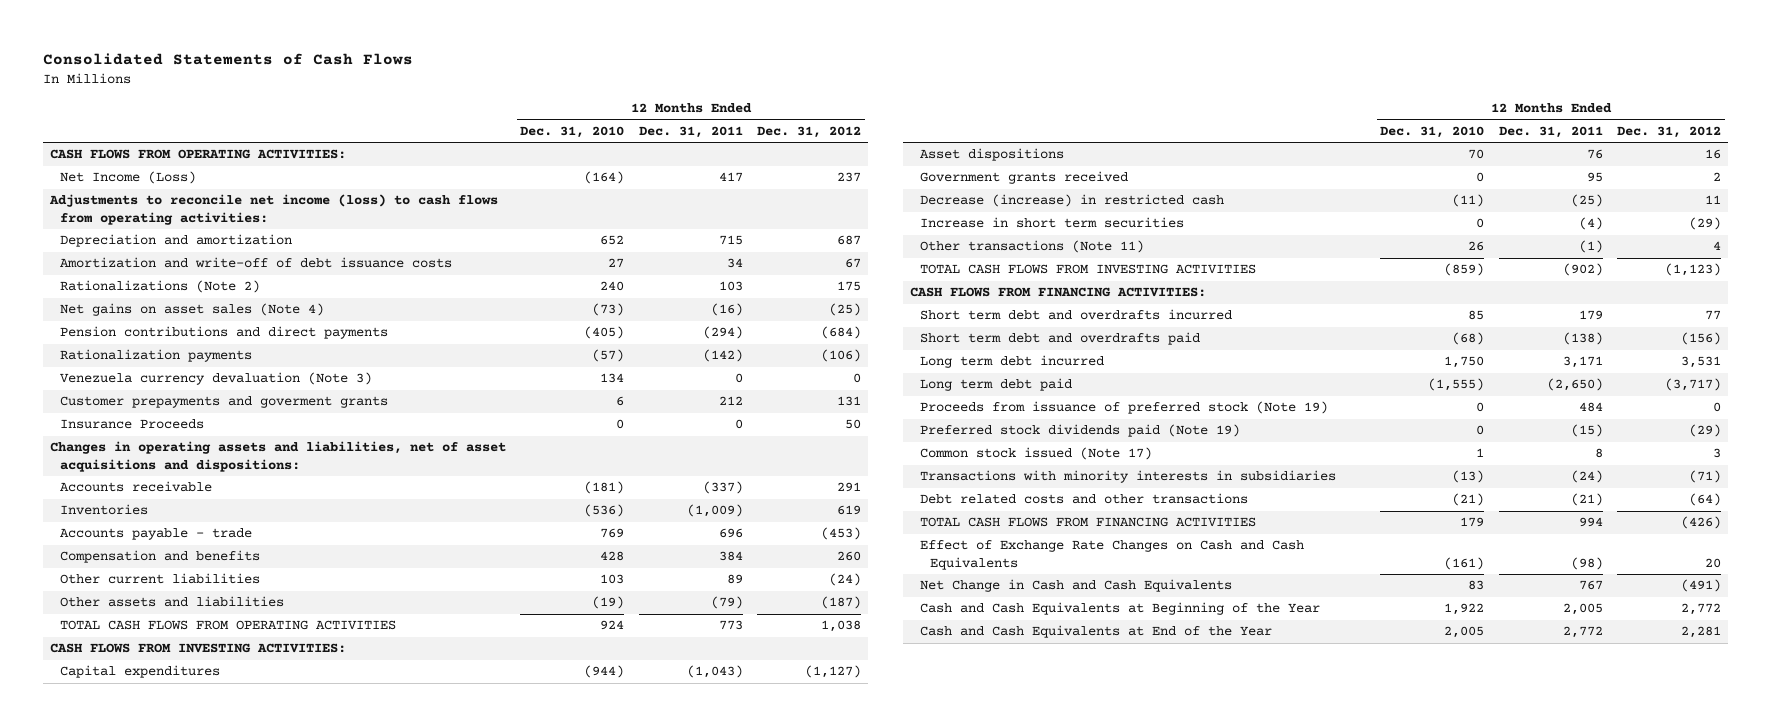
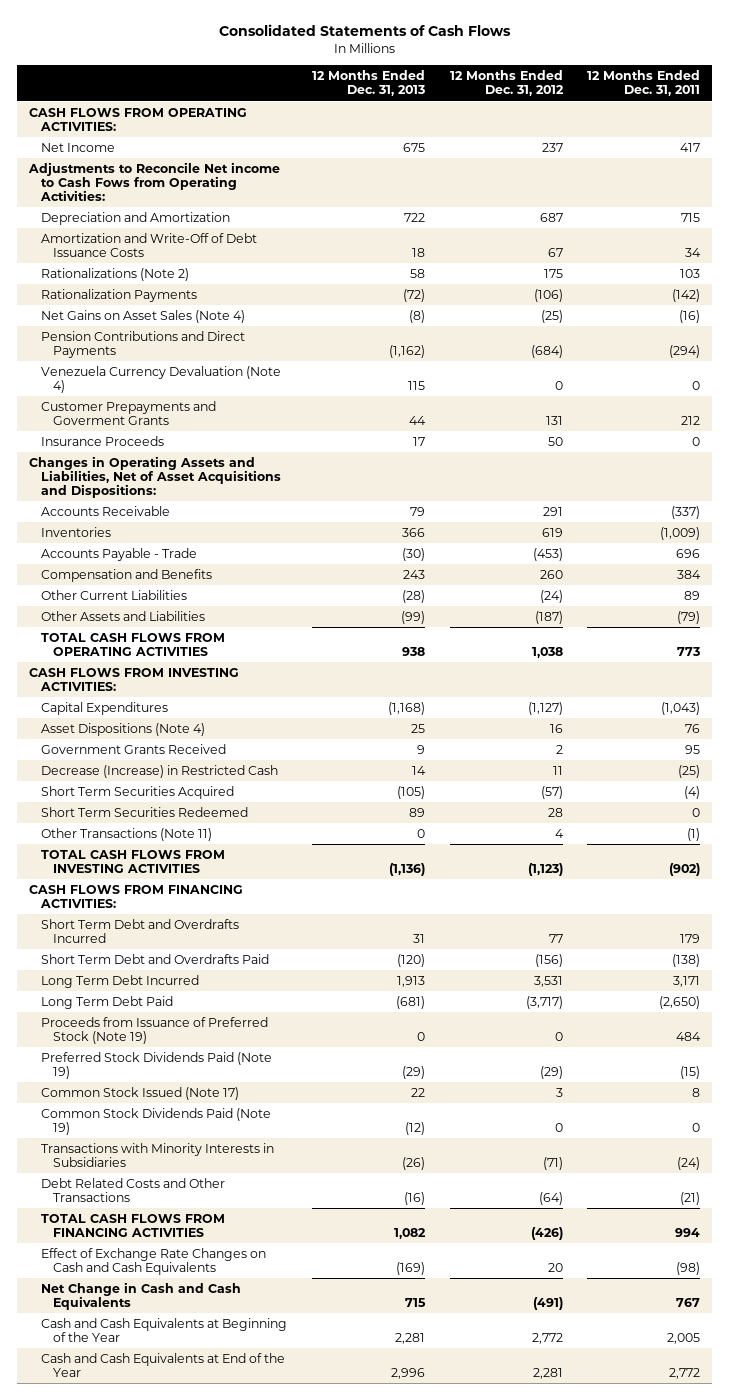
- | 12 Months Ended Dec. 31, 2010 | 12 Months Ended Dec. 31, 2011 | 12 Months Ended Dec. 31, 2012
+ | 12 Months Ended Dec. 31, 2013 | 12 Months Ended Dec. 31, 2012 | 12 Months Ended Dec. 31, 2011
- Net Income (Loss) | (164) | 417 | 237
- Adjustments to reconcile net income (loss) to cash flows from operating activities:
- Depreciation and amortization | 652 | 715 | 687
- Amortization and write-off of debt issuance costs | 27 | 34 | 67
+ Net Income | 675 | 237 | 417
+ Adjustments to Reconcile Net income to Cash Fows from Operating Activities:
+ Depreciation and Amortization | 722 | 687 | 715
+ Amortization and Write-Off of Debt Issuance Costs | 18 | 67 | 34
- Net gains on asset sales (Note 4) | (73) | (16) | (25)
- Pension contributions and direct payments | (405) | (294) | (684)
- Rationalization payments | (57) | (142) | (106)
- Venezuela currency devaluation (Note 3) | 134 | 0 | 0
- Customer prepayments and goverment grants | 6 | 212 | 131
+ Rationalization Payments | (72) | (106) | (142)
+ Net Gains on Asset Sales (Note 4) | (8) | (25) | (16)
+ Pension Contributions and Direct Payments | (1,162) | (684) | (294)
+ Venezuela Currency Devaluation (Note 4) | 115 | 0 | 0
+ Customer Prepayments and Goverment Grants | 44 | 131 | 212
- Changes in operating assets and liabilities, net of asset acquisitions and dispositions:
- Accounts receivable | (181) | (337) | 291
+ Changes in Operating Assets and Liabilities, Net of Asset Acquisitions and Dispositions:
+ Accounts Receivable | 79 | 291 | (337)
- Accounts payable - trade | 769 | 696 | (453)
- Compensation and benefits | 428 | 384 | 260
- Other current liabilities | 103 | 89 | (24)
- Other assets and liabilities | (19) | (79) | (187)
+ Accounts Payable - Trade | (30) | (453) | 696
+ Compensation and Benefits | 243 | 260 | 384
+ Other Current Liabilities | (28) | (24) | 89
+ Other Assets and Liabilities | (99) | (187) | (79)
- Capital expenditures | (944) | (1,043) | (1,127)
- Asset dispositions | 70 | 76 | 16
- Government grants received | 0 | 95 | 2
- Decrease (increase) in restricted cash | (11) | (25) | 11
- Increase in short term securities | 0 | (4) | (29)
- Other transactions (Note 11) | 26 | (1) | 4
+ Capital Expenditures | (1,168) | (1,127) | (1,043)
+ Asset Dispositions (Note 4) | 25 | 16 | 76
+ Government Grants Received | 9 | 2 | 95
+ Decrease (Increase) in Restricted Cash | 14 | 11 | (25)
+ Short Term Securities Acquired | (105) | (57) | (4)
+ Short Term Securities Redeemed | 89 | 28 | 0
+ Other Transactions (Note 11) | 0 | 4 | (1)
- Short term debt and overdrafts incurred | 85 | 179 | 77
- Short term debt and overdrafts paid | (68) | (138) | (156)
- Long term debt incurred | 1,750 | 3,171 | 3,531
- Long term debt paid | (1,555) | (2,650) | (3,717)
- Proceeds from issuance of preferred stock (Note 19) | 0 | 484 | 0
- Preferred stock dividends paid (Note 19) | 0 | (15) | (29)
- Common stock issued (Note 17) | 1 | 8 | 3
- Transactions with minority interests in subsidiaries | (13) | (24) | (71)
- Debt related costs and other transactions | (21) | (21) | (64)
+ Short Term Debt and Overdrafts Incurred | 31 | 77 | 179
+ Short Term Debt and Overdrafts Paid | (120) | (156) | (138)
+ Long Term Debt Incurred | 1,913 | 3,531 | 3,171
+ Long Term Debt Paid | (681) | (3,717) | (2,650)
+ Proceeds from Issuance of Preferred Stock (Note 19) | 0 | 0 | 484
+ Preferred Stock Dividends Paid (Note 19) | (29) | (29) | (15)
+ Common Stock Issued (Note 17) | 22 | 3 | 8
+ Common Stock Dividends Paid (Note 19) | (12) | 0 | 0
+ Transactions with Minority Interests in Subsidiaries | (26) | (71) | (24)
+ Debt Related Costs and Other Transactions | (16) | (64) | (21)

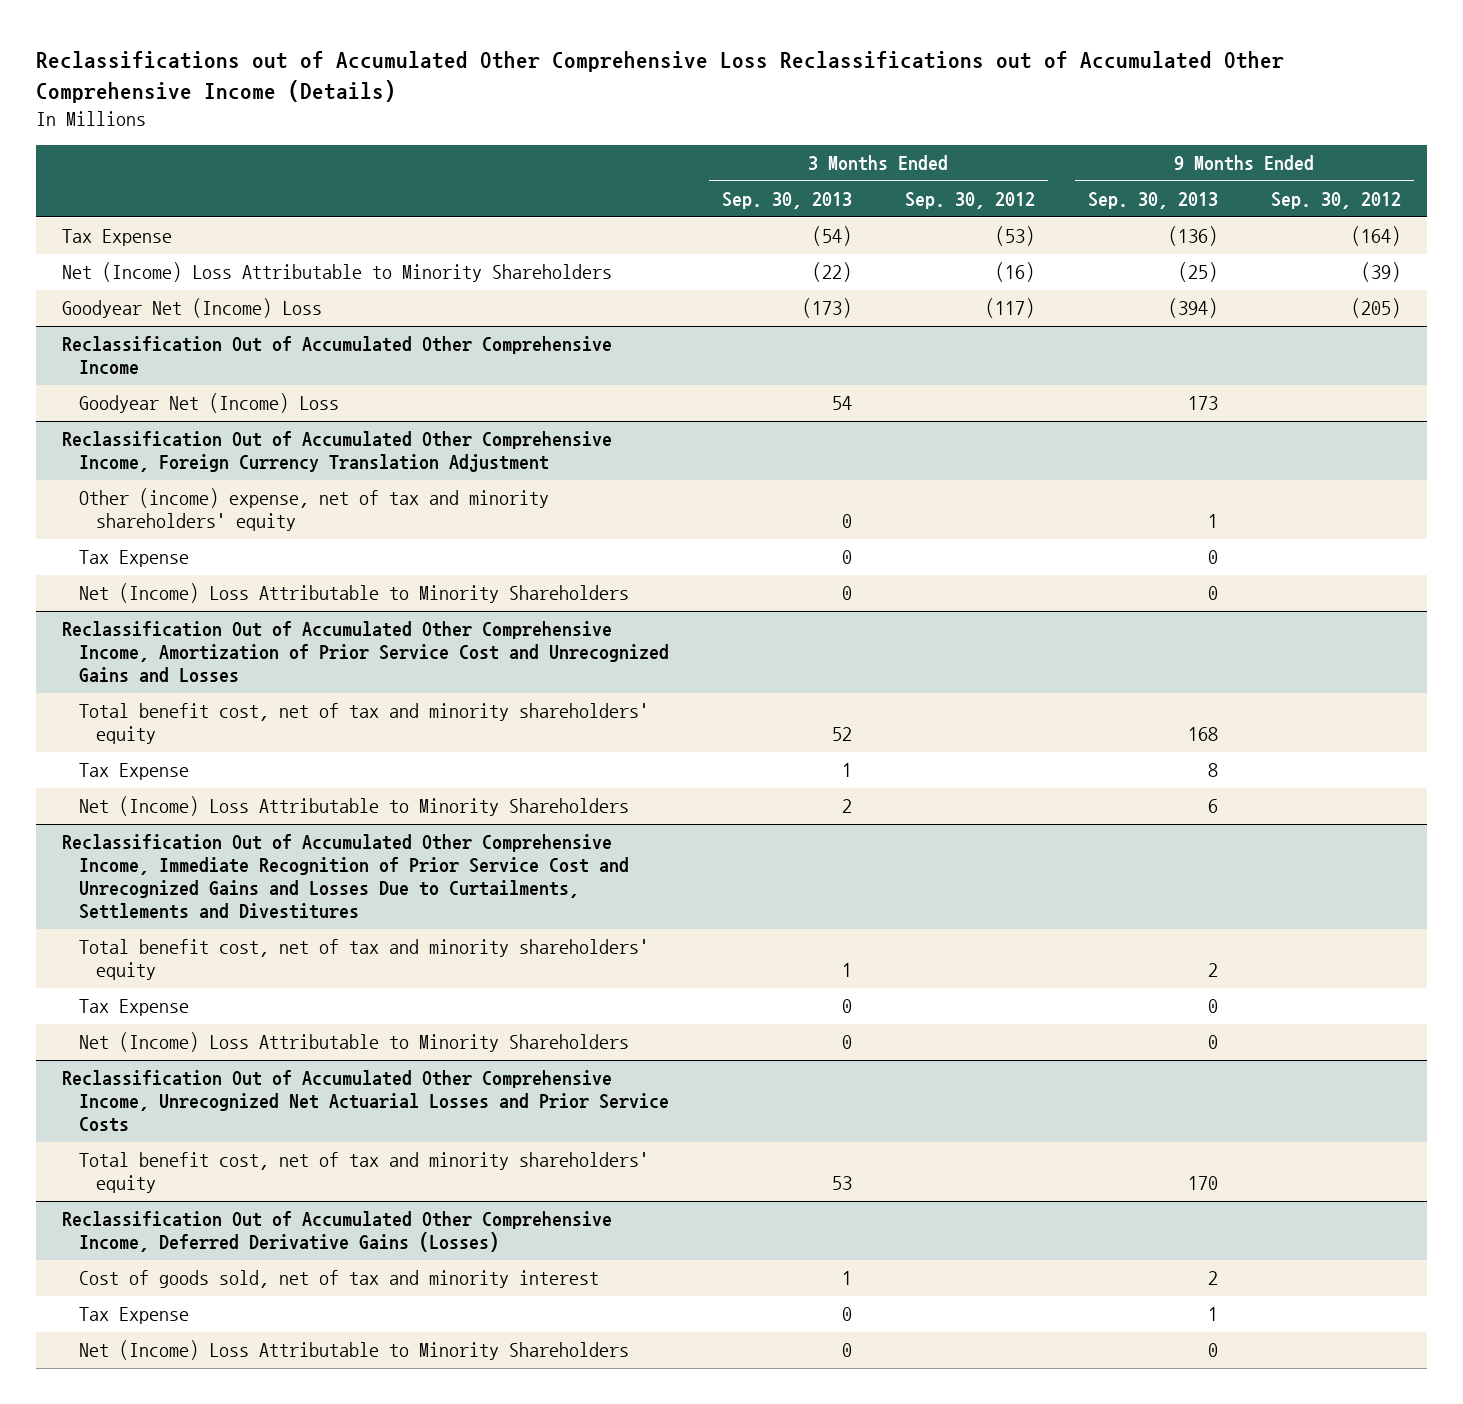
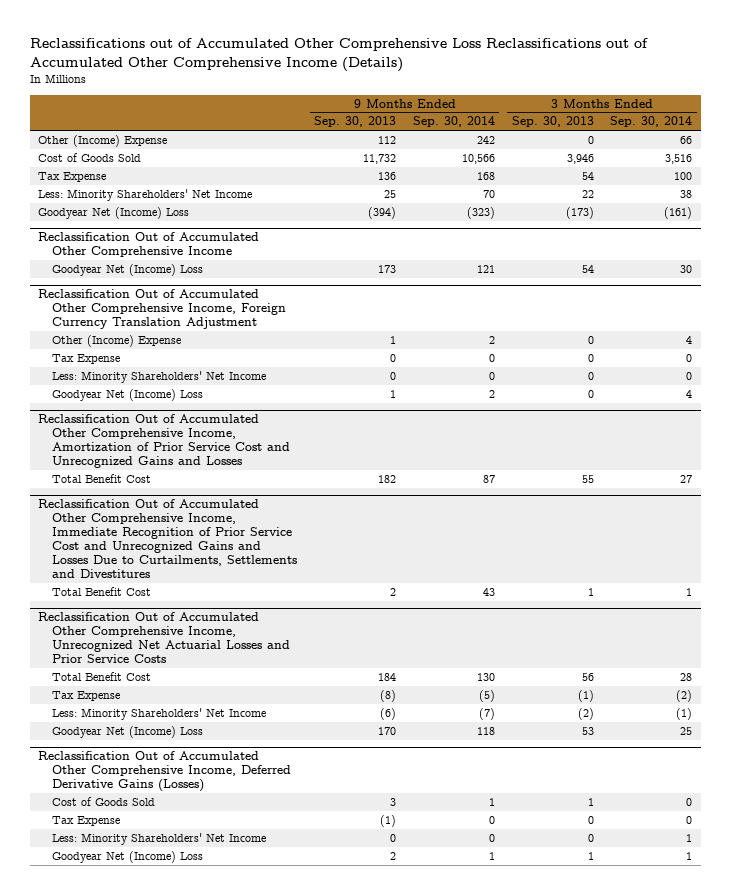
- | 3 Months Ended Sep. 30, 2013 | 3 Months Ended Sep. 30, 2012 | 9 Months Ended Sep. 30, 2013 | 9 Months Ended Sep. 30, 2012
+ | 9 Months Ended Sep. 30, 2013 | 9 Months Ended Sep. 30, 2014 | 3 Months Ended Sep. 30, 2013 | 3 Months Ended Sep. 30, 2014
- Tax Expense | (54) | (53) | (136) | (164)
- Net (Income) Loss Attributable to Minority Shareholders | (22) | (16) | (25) | (39)
+ Other (Income) Expense | 112 | 242 | 0 | 66
+ Cost of Goods Sold | 11,732 | 10,566 | 3,946 | 3,516
+ Tax Expense | 136 | 168 | 54 | 100
+ Less: Minority Shareholders' Net Income | 25 | 70 | 22 | 38
@ Reclassification Out of Accumulated Other Comprehensive Income, Foreign Currency Translation Adjustment
- Other (income) expense, net of tax and minority shareholders' equity | 0 | | 1 |
+ Other (Income) Expense | 1 | 2 | 0 | 4
- Net (Income) Loss Attributable to Minority Shareholders | 0 | | 0 |
+ Less: Minority Shareholders' Net Income | 0 | 0 | 0 | 0
+ Goodyear Net (Income) Loss | 1 | 2 | 0 | 4
@ Reclassification Out of Accumulated Other Comprehensive Income, Amortization of Prior Service Cost and Unrecognized Gains and Losses
- Total benefit cost, net of tax and minority shareholders' equity | 52 | | 168 |
- Tax Expense | 1 | | 8 |
- Net (Income) Loss Attributable to Minority Shareholders | 2 | | 6 |
+ Total Benefit Cost | 182 | 87 | 55 | 27
@ Reclassification Out of Accumulated Other Comprehensive Income, Immediate Recognition of Prior Service Cost and Unrecognized Gains and Losses Due to Curtailments, Settlements and Divestitures
- Total benefit cost, net of tax and minority shareholders' equity | 1 | | 2 |
- Tax Expense | 0 | | 0 |
- Net (Income) Loss Attributable to Minority Shareholders | 0 | | 0 |
+ Total Benefit Cost | 2 | 43 | 1 | 1
@ Reclassification Out of Accumulated Other Comprehensive Income, Unrecognized Net Actuarial Losses and Prior Service Costs
- Total benefit cost, net of tax and minority shareholders' equity | 53 | | 170 |
+ Total Benefit Cost | 184 | 130 | 56 | 28
+ Tax Expense | (8) | (5) | (1) | (2)
+ Less: Minority Shareholders' Net Income | (6) | (7) | (2) | (1)
+ Goodyear Net (Income) Loss | 170 | 118 | 53 | 25
@ Reclassification Out of Accumulated Other Comprehensive Income, Deferred Derivative Gains (Losses)
- Cost of goods sold, net of tax and minority interest | 1 | | 2 |
- Tax Expense | 0 | | 1 |
- Net (Income) Loss Attributable to Minority Shareholders | 0 | | 0 |
+ Cost of Goods Sold | 3 | 1 | 1 | 0
+ Tax Expense | (1) | 0 | 0 | 0
+ Less: Minority Shareholders' Net Income | 0 | 0 | 0 | 1
+ Goodyear Net (Income) Loss | 2 | 1 | 1 | 1

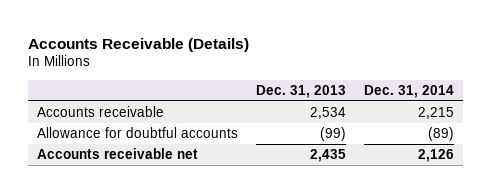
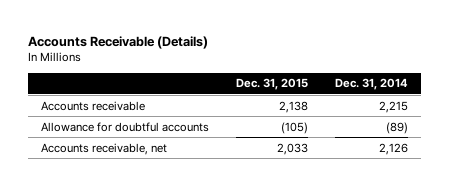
- | Dec. 31, 2013 | Dec. 31, 2014
+ | Dec. 31, 2015 | Dec. 31, 2014
- Accounts receivable net | 2,435 | 2,126
+ Accounts receivable, net | 2,033 | 2,126

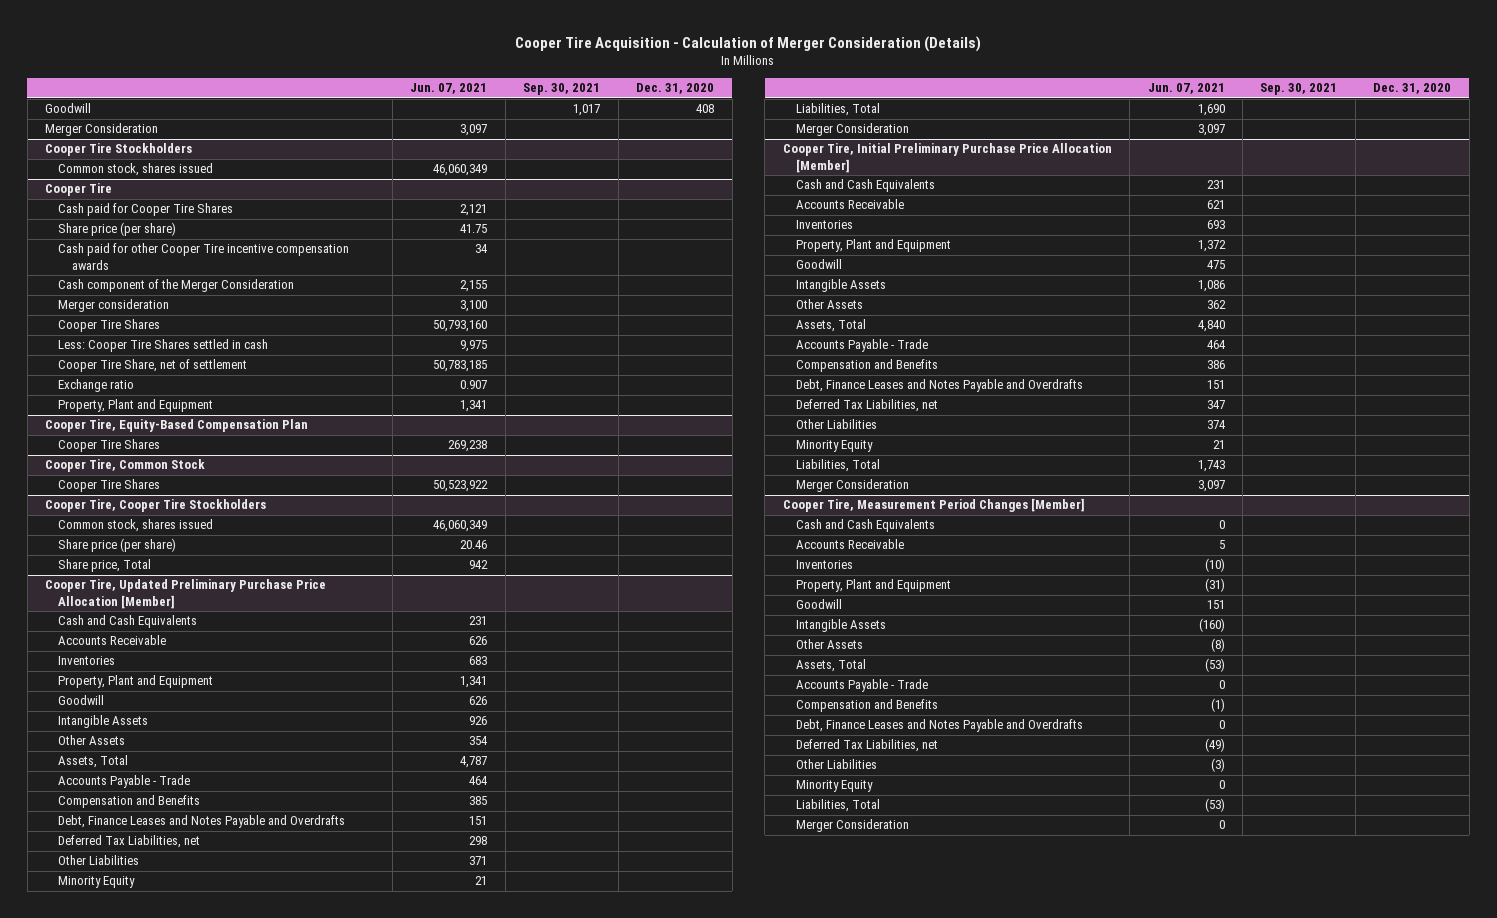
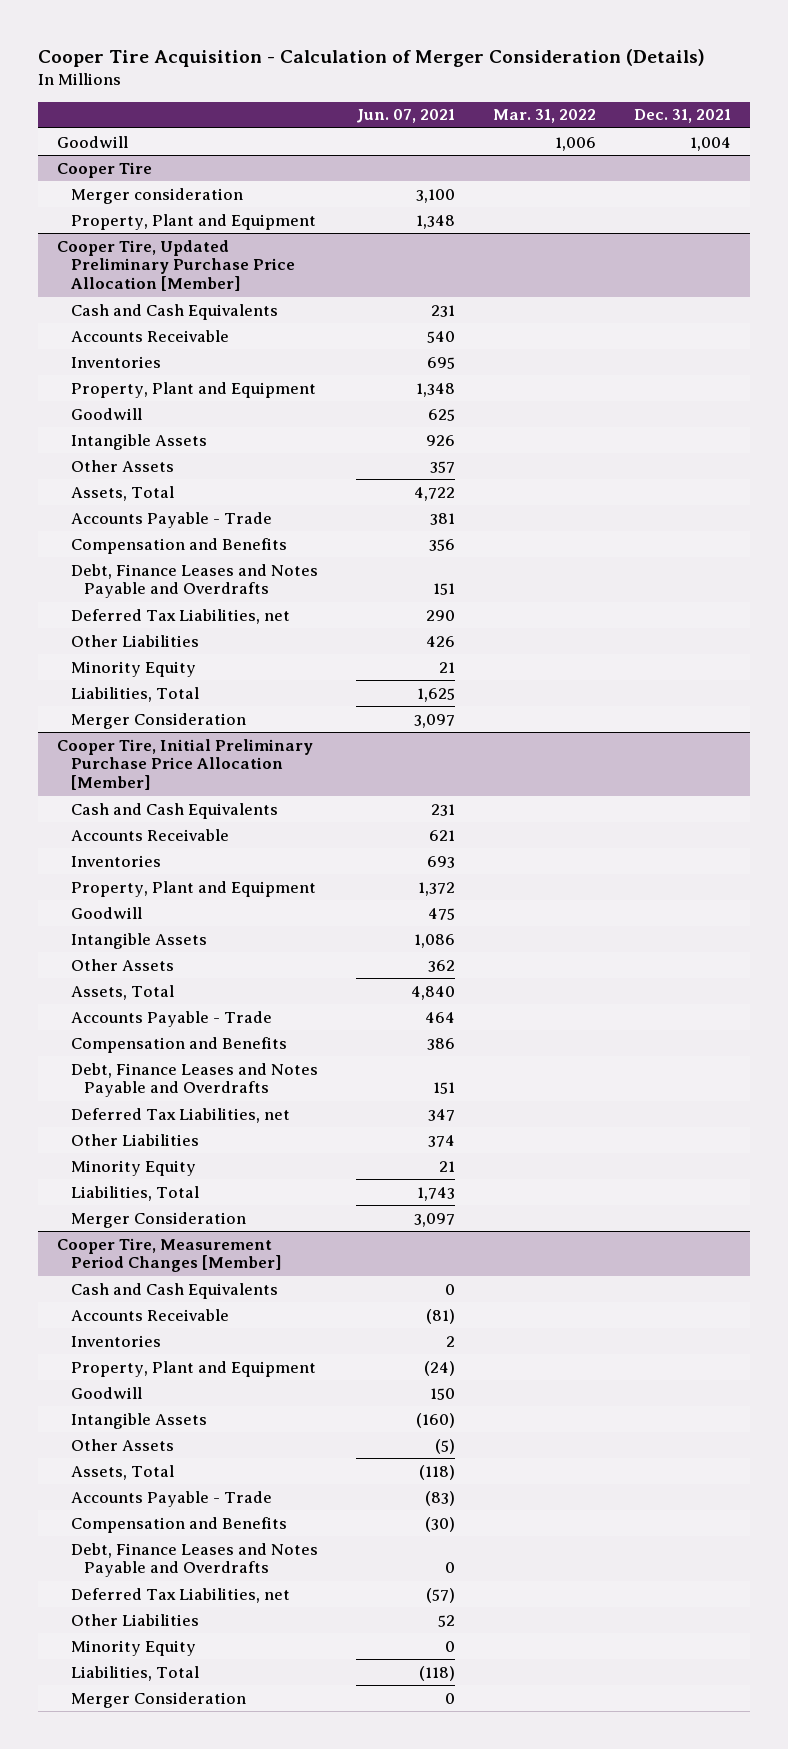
- | Jun. 07, 2021 | Sep. 30, 2021 | Dec. 31, 2020
+ | Jun. 07, 2021 | Mar. 31, 2022 | Dec. 31, 2021
- Merger Consideration | 3,097 | |
- Cooper Tire Stockholders
- Common stock, shares issued | 46,060,349 | |
@ Cooper Tire
- Cash paid for Cooper Tire Shares | 2,121 | |
- Share price (per share) | 41.75 | |
- Cash paid for other Cooper Tire incentive compensation awards | 34 | |
- Cash component of the Merger Consideration | 2,155 | |
- Cooper Tire Shares | 50,793,160 | |
- Less: Cooper Tire Shares settled in cash | 9,975 | |
- Cooper Tire Share, net of settlement | 50,783,185 | |
- Exchange ratio | 0.907 | |
- Property, Plant and Equipment | 1,341 | |
- Cooper Tire, Equity-Based Compensation Plan
- Cooper Tire Shares | 269,238 | |
- Cooper Tire, Common Stock
- Cooper Tire Shares | 50,523,922 | |
- Cooper Tire, Cooper Tire Stockholders
- Common stock, shares issued | 46,060,349 | |
- Share price (per share) | 20.46 | |
- Share price, Total | 942 | |
@ Cooper Tire
+ Property, Plant and Equipment | 1,348 | |
@ Cooper Tire, Updated Preliminary Purchase Price Allocation [Member]
- Accounts Receivable | 626 | |
- Inventories | 683 | |
- Property, Plant and Equipment | 1,341 | |
- Goodwill | 626 | |
+ Accounts Receivable | 540 | |
+ Inventories | 695 | |
+ Property, Plant and Equipment | 1,348 | |
+ Goodwill | 625 | |
- Other Assets | 354 | |
- Assets, Total | 4,787 | |
- Accounts Payable - Trade | 464 | |
- Compensation and Benefits | 385 | |
+ Other Assets | 357 | |
+ Assets, Total | 4,722 | |
+ Accounts Payable - Trade | 381 | |
+ Compensation and Benefits | 356 | |
- Deferred Tax Liabilities, net | 298 | |
- Other Liabilities | 371 | |
+ Deferred Tax Liabilities, net | 290 | |
+ Other Liabilities | 426 | |
- Liabilities, Total | 1,690 | |
+ Liabilities, Total | 1,625 | |
@ Cooper Tire, Measurement Period Changes [Member]
- Accounts Receivable | 5 | |
- Inventories | (10) | |
- Property, Plant and Equipment | (31) | |
- Goodwill | 151 | |
+ Accounts Receivable | (81) | |
+ Inventories | 2 | |
+ Property, Plant and Equipment | (24) | |
+ Goodwill | 150 | |
- Other Assets | (8) | |
- Assets, Total | (53) | |
- Accounts Payable - Trade | 0 | |
- Compensation and Benefits | (1) | |
+ Other Assets | (5) | |
+ Assets, Total | (118) | |
+ Accounts Payable - Trade | (83) | |
+ Compensation and Benefits | (30) | |
- Deferred Tax Liabilities, net | (49) | |
- Other Liabilities | (3) | |
+ Deferred Tax Liabilities, net | (57) | |
+ Other Liabilities | 52 | |
- Liabilities, Total | (53) | |
+ Liabilities, Total | (118) | |

